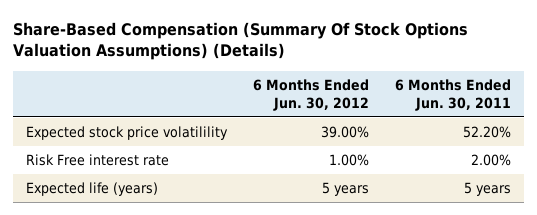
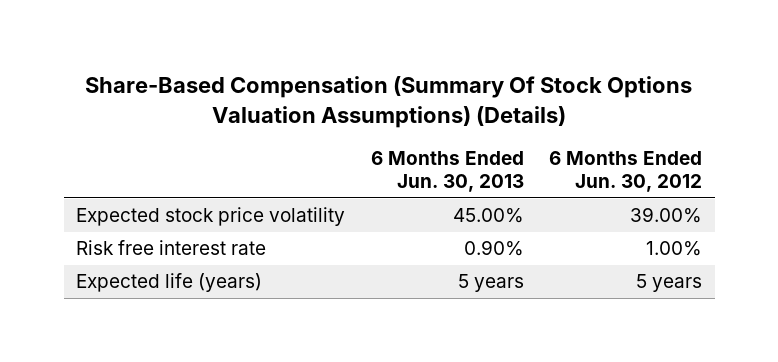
- | 6 Months Ended Jun. 30, 2012 | 6 Months Ended Jun. 30, 2011
+ | 6 Months Ended Jun. 30, 2013 | 6 Months Ended Jun. 30, 2012
- Expected stock price volatilility | 39.00% | 52.20%
- Risk Free interest rate | 1.00% | 2.00%
+ Expected stock price volatility | 45.00% | 39.00%
+ Risk free interest rate | 0.90% | 1.00%

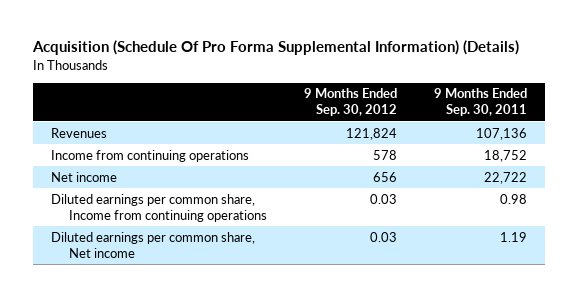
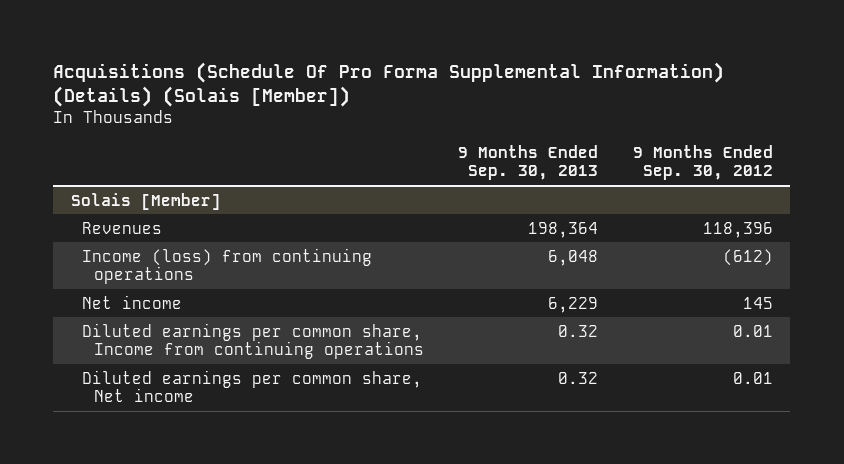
- Acquisition (Schedule Of Pro Forma Supplemental Information) (Details)
+ Acquisitions (Schedule Of Pro Forma Supplemental Information) (Details) (Solais [Member])
- | 9 Months Ended Sep. 30, 2012 | 9 Months Ended Sep. 30, 2011
+ | 9 Months Ended Sep. 30, 2013 | 9 Months Ended Sep. 30, 2012
- Revenues | 121,824 | 107,136
- Income from continuing operations | 578 | 18,752
- Net income | 656 | 22,722
- Diluted earnings per common share, Income from continuing operations | 0.03 | 0.98
- Diluted earnings per common share, Net income | 0.03 | 1.19
+ Solais [Member]
+ Revenues | 198,364 | 118,396
+ Income (loss) from continuing operations | 6,048 | (612)
+ Net income | 6,229 | 145
+ Diluted earnings per common share, Income from continuing operations | 0.32 | 0.01
+ Diluted earnings per common share, Net income | 0.32 | 0.01

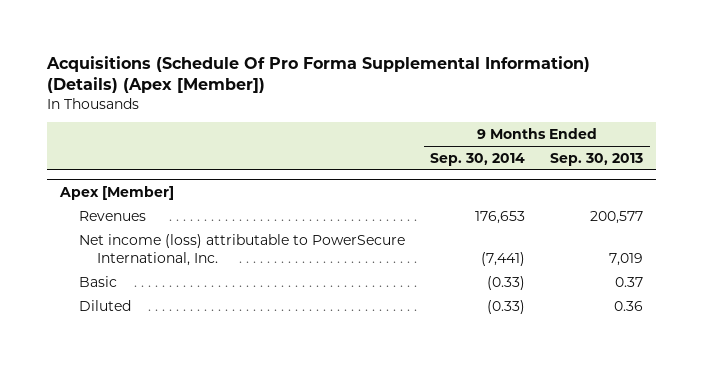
- Acquisitions (Schedule Of Pro Forma Supplemental Information) (Details) (Solais [Member])
+ Acquisitions (Schedule Of Pro Forma Supplemental Information) (Details) (Apex [Member])
- | 9 Months Ended Sep. 30, 2013 | 9 Months Ended Sep. 30, 2012
+ | 9 Months Ended Sep. 30, 2014 | 9 Months Ended Sep. 30, 2013
- Solais [Member]
- Revenues | 198,364 | 118,396
- Income (loss) from continuing operations | 6,048 | (612)
- Net income | 6,229 | 145
- Diluted earnings per common share, Income from continuing operations | 0.32 | 0.01
- Diluted earnings per common share, Net income | 0.32 | 0.01
+ Apex [Member]
+ Revenues | 176,653 | 200,577
+ Net income (loss) attributable to PowerSecure International, Inc. | (7,441) | 7,019
+ Basic | (0.33) | 0.37
+ Diluted | (0.33) | 0.36

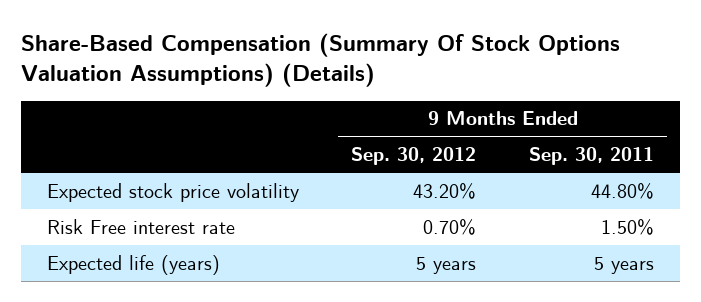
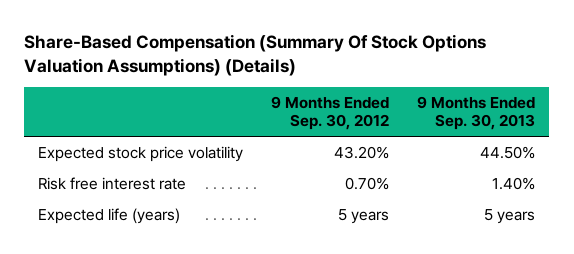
- | 9 Months Ended Sep. 30, 2012 | 9 Months Ended Sep. 30, 2011
+ | 9 Months Ended Sep. 30, 2012 | 9 Months Ended Sep. 30, 2013
- Risk Free interest rate | 0.70% | 1.50%
+ Risk free interest rate | 0.70% | 1.40%

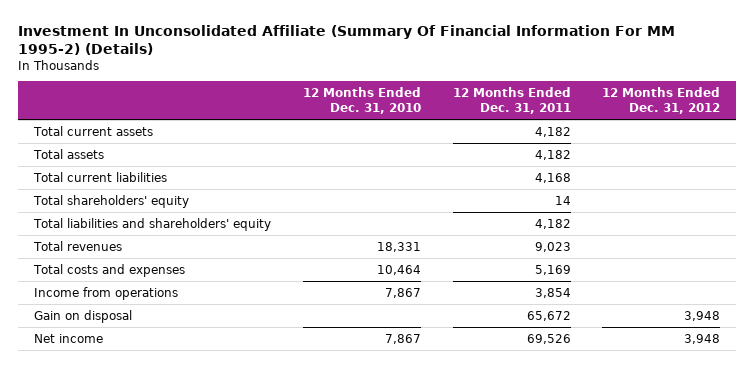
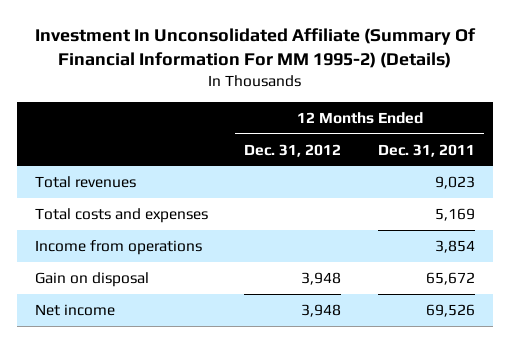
- | 12 Months Ended Dec. 31, 2010 | 12 Months Ended Dec. 31, 2011 | 12 Months Ended Dec. 31, 2012
+ | 12 Months Ended Dec. 31, 2012 | 12 Months Ended Dec. 31, 2011
- Total current assets | | 4,182 |
- Total assets | | 4,182 |
- Total current liabilities | | 4,168 |
- Total shareholders' equity | | 14 |
- Total liabilities and shareholders' equity | | 4,182 |

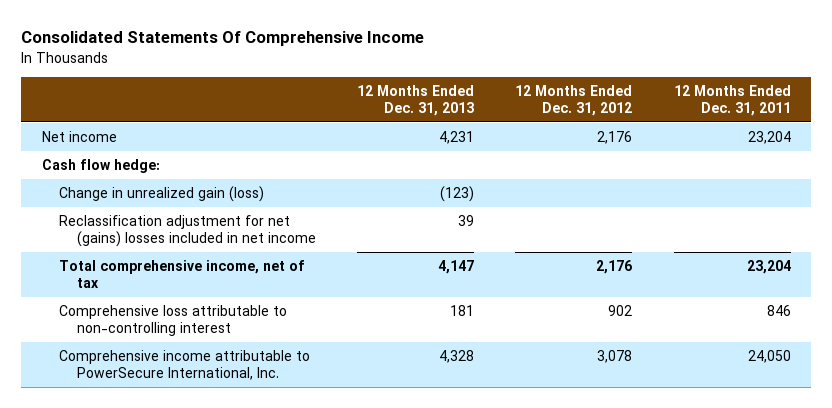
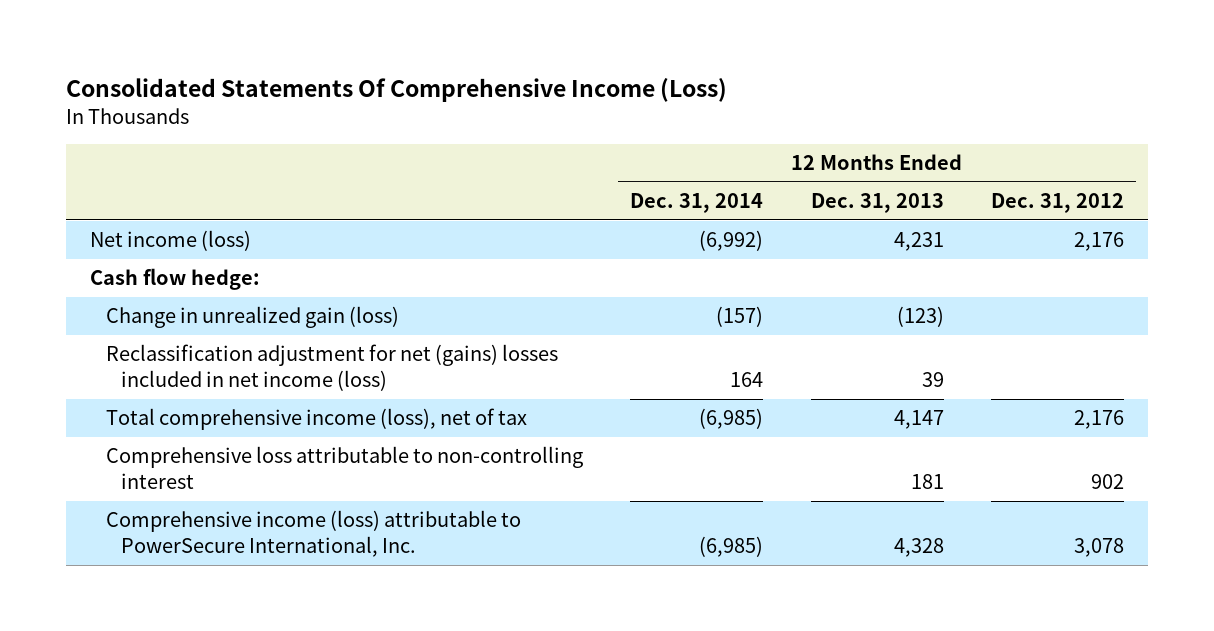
- Consolidated Statements Of Comprehensive Income
+ Consolidated Statements Of Comprehensive Income (Loss)
- | 12 Months Ended Dec. 31, 2013 | 12 Months Ended Dec. 31, 2012 | 12 Months Ended Dec. 31, 2011
+ | 12 Months Ended Dec. 31, 2014 | 12 Months Ended Dec. 31, 2013 | 12 Months Ended Dec. 31, 2012
- Net income | 4,231 | 2,176 | 23,204
+ Net income (loss) | (6,992) | 4,231 | 2,176
- Reclassification adjustment for net (gains) losses included in net income | 39 | |
- Total comprehensive income, net of tax | 4,147 | 2,176 | 23,204
+ Reclassification adjustment for net (gains) losses included in net income (loss) | 164 | 39 |
+ Total comprehensive income (loss), net of tax | (6,985) | 4,147 | 2,176
- Comprehensive income attributable to PowerSecure International, Inc. | 4,328 | 3,078 | 24,050
+ Comprehensive income (loss) attributable to PowerSecure International, Inc. | (6,985) | 4,328 | 3,078

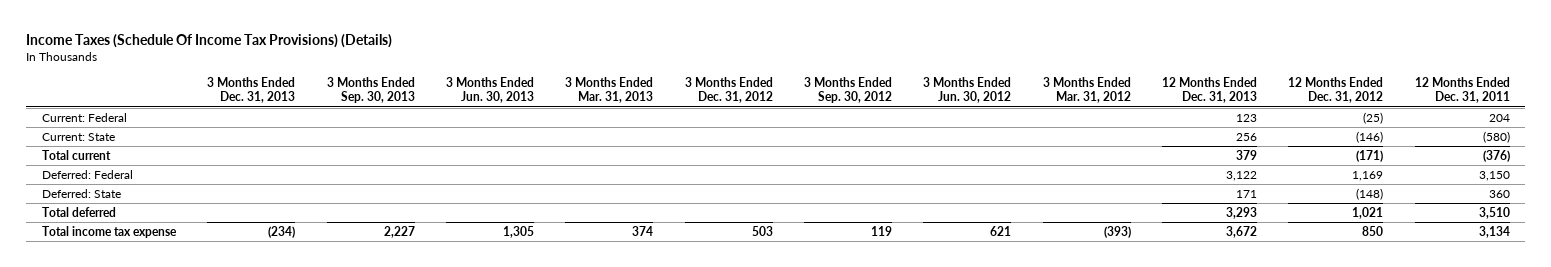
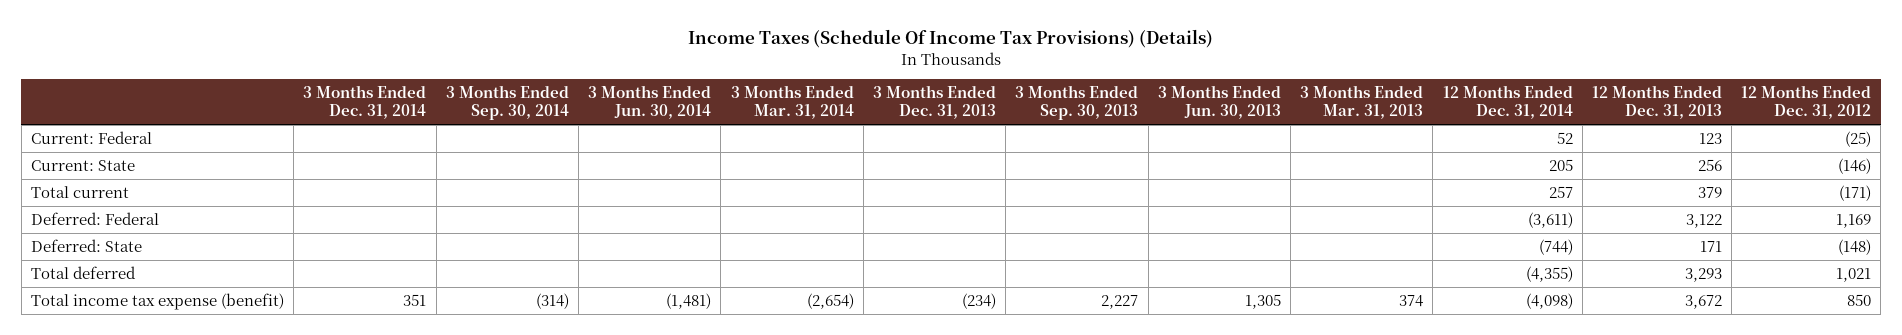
- | 3 Months Ended Dec. 31, 2013 | 3 Months Ended Sep. 30, 2013 | 3 Months Ended Jun. 30, 2013 | 3 Months Ended Mar. 31, 2013 | 3 Months Ended Dec. 31, 2012 | 3 Months Ended Sep. 30, 2012 | 3 Months Ended Jun. 30, 2012 | 3 Months Ended Mar. 31, 2012 | 12 Months Ended Dec. 31, 2013 | 12 Months Ended Dec. 31, 2012 | 12 Months Ended Dec. 31, 2011
+ | 3 Months Ended Dec. 31, 2014 | 3 Months Ended Sep. 30, 2014 | 3 Months Ended Jun. 30, 2014 | 3 Months Ended Mar. 31, 2014 | 3 Months Ended Dec. 31, 2013 | 3 Months Ended Sep. 30, 2013 | 3 Months Ended Jun. 30, 2013 | 3 Months Ended Mar. 31, 2013 | 12 Months Ended Dec. 31, 2014 | 12 Months Ended Dec. 31, 2013 | 12 Months Ended Dec. 31, 2012
- Total income tax expense | (234) | 2,227 | 1,305 | 374 | 503 | 119 | 621 | (393) | 3,672 | 850 | 3,134
+ Total income tax expense (benefit) | 351 | (314) | (1,481) | (2,654) | (234) | 2,227 | 1,305 | 374 | (4,098) | 3,672 | 850

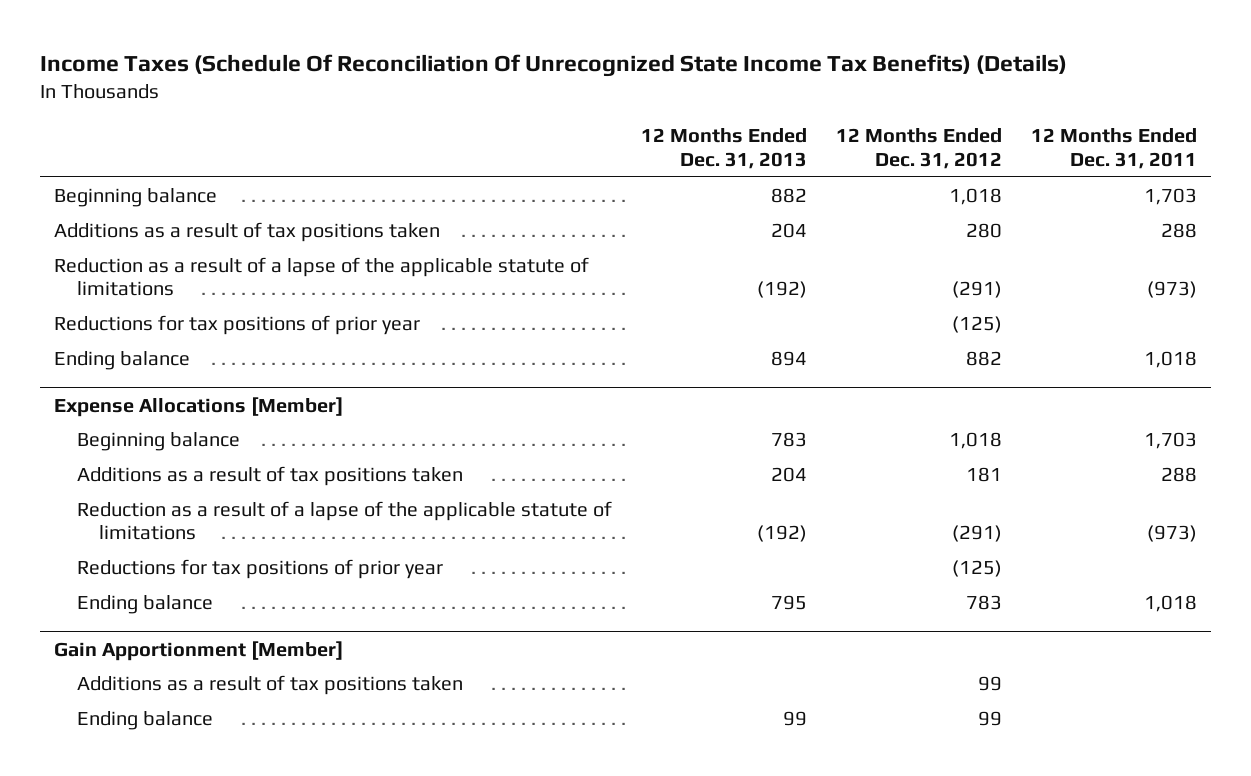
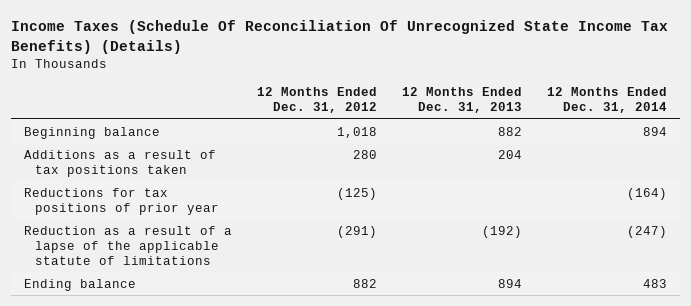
- | 12 Months Ended Dec. 31, 2013 | 12 Months Ended Dec. 31, 2012 | 12 Months Ended Dec. 31, 2011
+ | 12 Months Ended Dec. 31, 2012 | 12 Months Ended Dec. 31, 2013 | 12 Months Ended Dec. 31, 2014
- Reduction as a result of a lapse of the applicable statute of limitations | (192) | (291) | (973)
- Expense Allocations [Member]
- Beginning balance | 783 | 1,018 | 1,703
- Additions as a result of tax positions taken | 204 | 181 | 288
- Reductions for tax positions of prior year | | (125) |
- Ending balance | 795 | 783 | 1,018
- Gain Apportionment [Member]
- Additions as a result of tax positions taken | | 99 |
- Ending balance | 99 | 99 |
moved down: Ending balance | 882 | 894 | 483

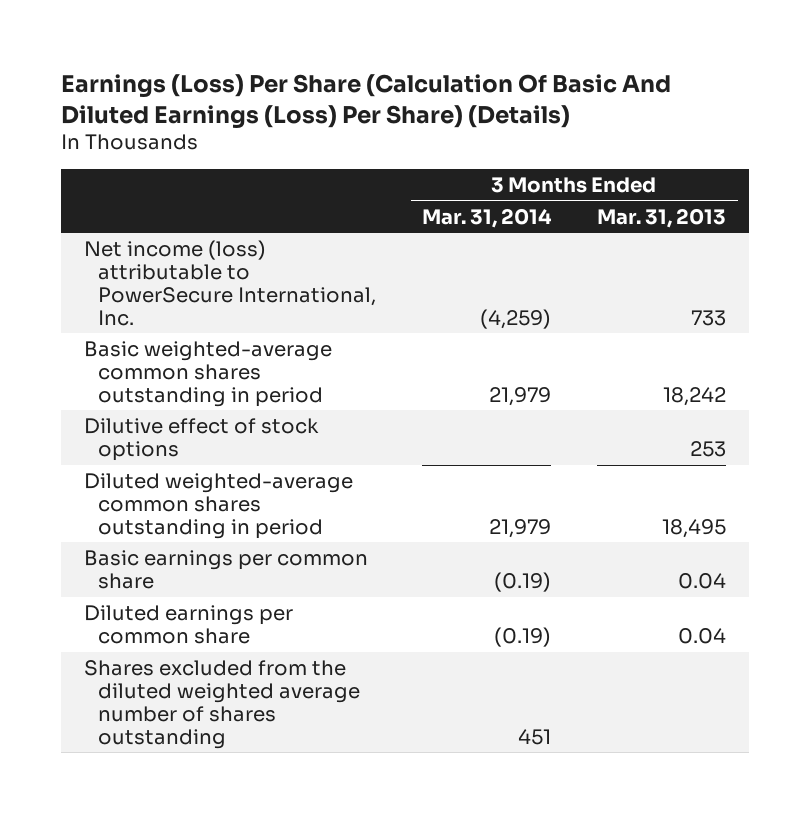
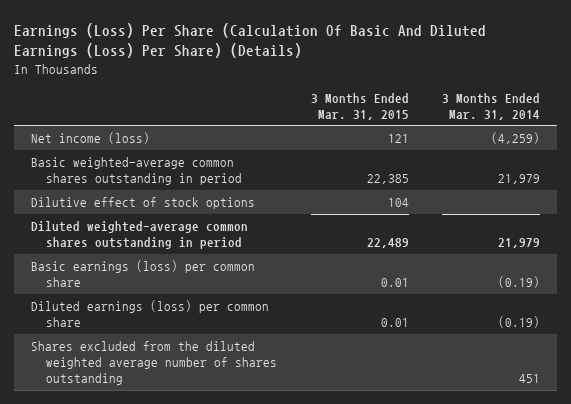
- | 3 Months Ended Mar. 31, 2014 | 3 Months Ended Mar. 31, 2013
+ | 3 Months Ended Mar. 31, 2015 | 3 Months Ended Mar. 31, 2014
- Net income (loss) attributable to PowerSecure International, Inc. | (4,259) | 733
+ Net income (loss) | 121 | (4,259)
- Basic earnings per common share | (0.19) | 0.04
- Diluted earnings per common share | (0.19) | 0.04
+ Basic earnings (loss) per common share | 0.01 | (0.19)
+ Diluted earnings (loss) per common share | 0.01 | (0.19)

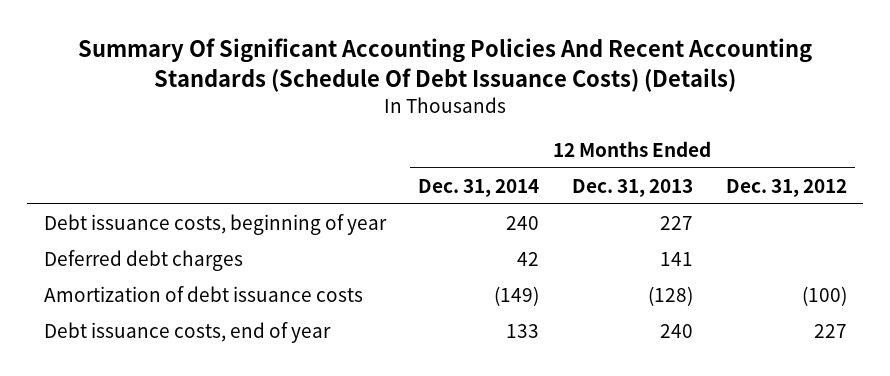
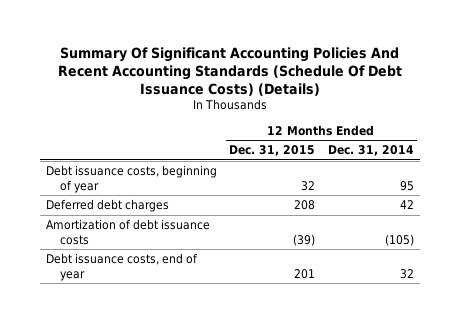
- | 12 Months Ended Dec. 31, 2014 | 12 Months Ended Dec. 31, 2013 | 12 Months Ended Dec. 31, 2012
+ | 12 Months Ended Dec. 31, 2015 | 12 Months Ended Dec. 31, 2014
- Debt issuance costs, beginning of year | 240 | 227 |
+ Debt issuance costs, beginning of year | 32 | 95
- Amortization of debt issuance costs | (149) | (128) | (100)
- Debt issuance costs, end of year | 133 | 240 | 227
+ Amortization of debt issuance costs | (39) | (105)
+ Debt issuance costs, end of year | 201 | 32

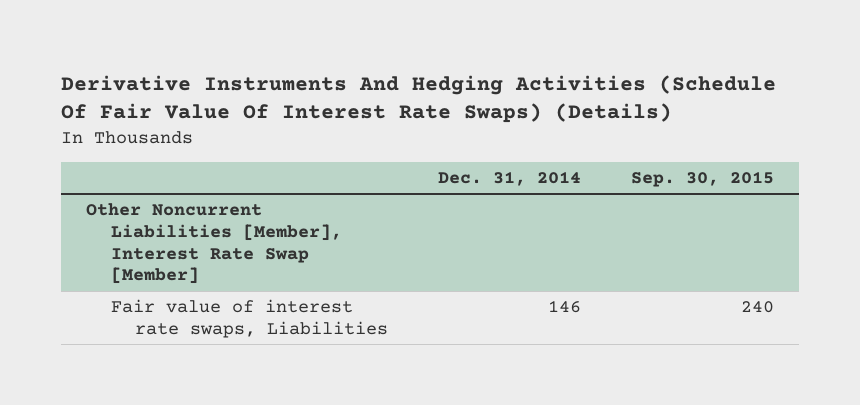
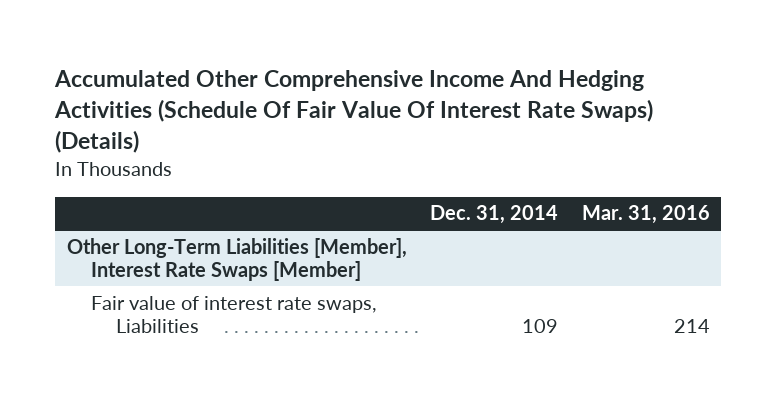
- Derivative Instruments And Hedging Activities (Schedule Of Fair Value Of Interest Rate Swaps) (Details)
+ Accumulated Other Comprehensive Income And Hedging Activities (Schedule Of Fair Value Of Interest Rate Swaps) (Details)
- | Dec. 31, 2014 | Sep. 30, 2015
+ | Dec. 31, 2014 | Mar. 31, 2016
- Other Noncurrent Liabilities [Member], Interest Rate Swap [Member]
- Fair value of interest rate swaps, Liabilities | 146 | 240
+ Other Long-Term Liabilities [Member], Interest Rate Swaps [Member]
+ Fair value of interest rate swaps, Liabilities | 109 | 214

